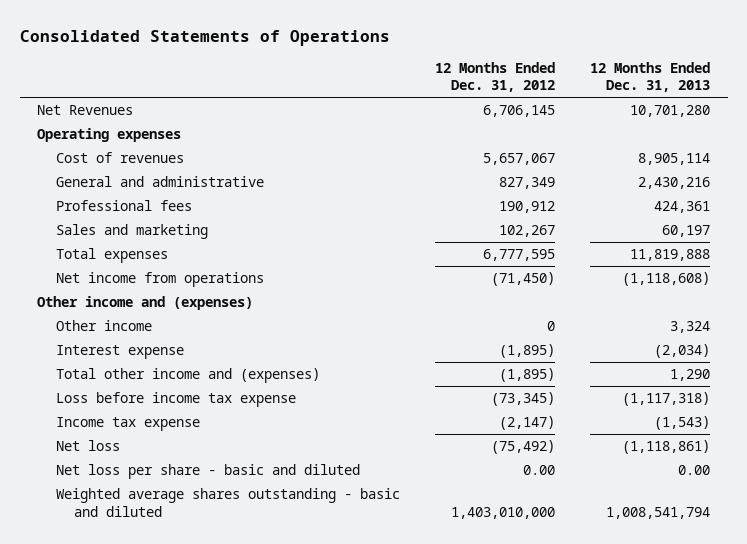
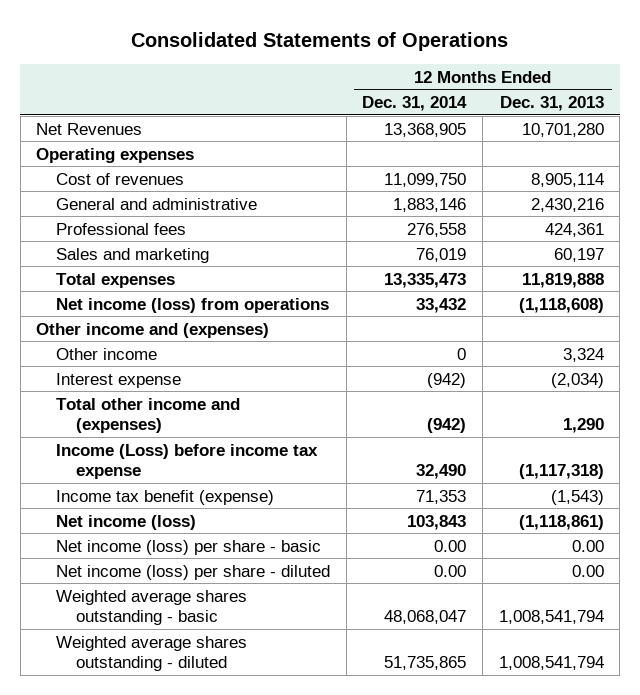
- | 12 Months Ended Dec. 31, 2012 | 12 Months Ended Dec. 31, 2013
+ | 12 Months Ended Dec. 31, 2014 | 12 Months Ended Dec. 31, 2013
- Net income from operations | (71,450) | (1,118,608)
+ Net income (loss) from operations | 33,432 | (1,118,608)
- Loss before income tax expense | (73,345) | (1,117,318)
- Income tax expense | (2,147) | (1,543)
- Net loss | (75,492) | (1,118,861)
- Net loss per share - basic and diluted | 0.00 | 0.00
- Weighted average shares outstanding - basic and diluted | 1,403,010,000 | 1,008,541,794
+ Income (Loss) before income tax expense | 32,490 | (1,117,318)
+ Income tax benefit (expense) | 71,353 | (1,543)
+ Net income (loss) | 103,843 | (1,118,861)
+ Net income (loss) per share - basic | 0.00 | 0.00
+ Net income (loss) per share - diluted | 0.00 | 0.00
+ Weighted average shares outstanding - basic | 48,068,047 | 1,008,541,794
+ Weighted average shares outstanding - diluted | 51,735,865 | 1,008,541,794

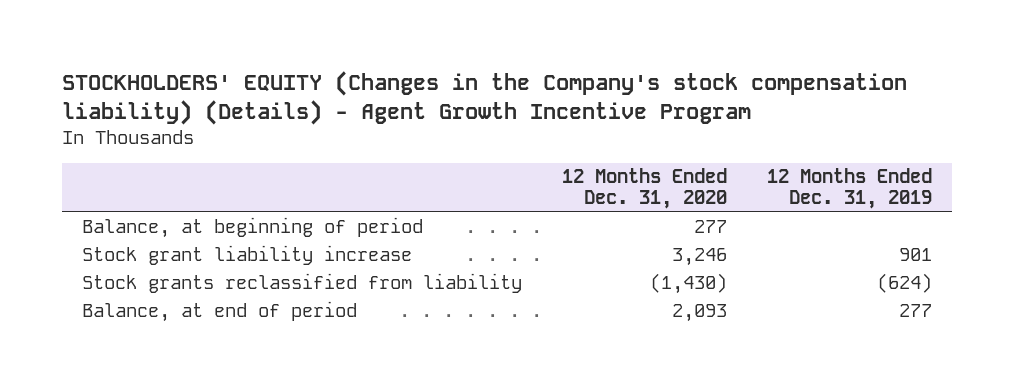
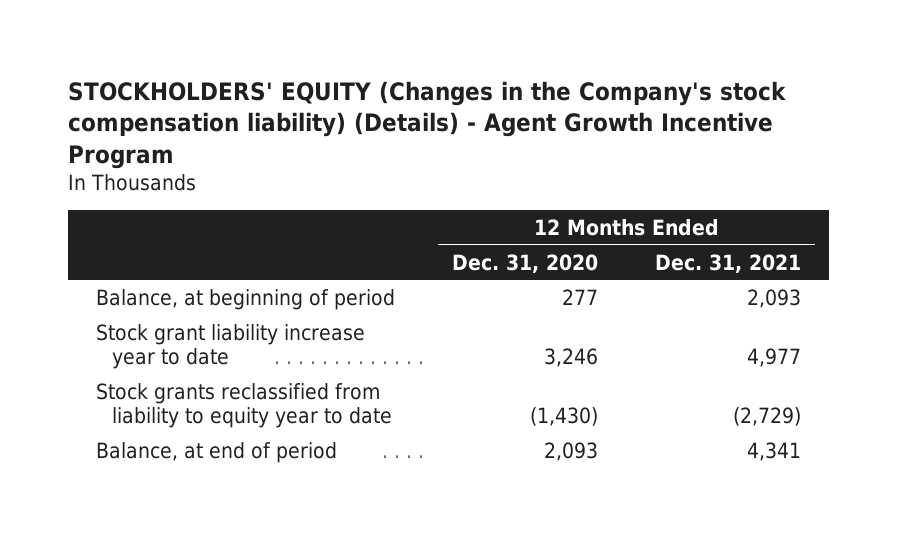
- | 12 Months Ended Dec. 31, 2020 | 12 Months Ended Dec. 31, 2019
+ | 12 Months Ended Dec. 31, 2020 | 12 Months Ended Dec. 31, 2021
- Stock grant liability increase | 3,246 | 901
- Stock grants reclassified from liability | (1,430) | (624)
+ Stock grant liability increase year to date | 3,246 | 4,977
+ Stock grants reclassified from liability to equity year to date | (1,430) | (2,729)

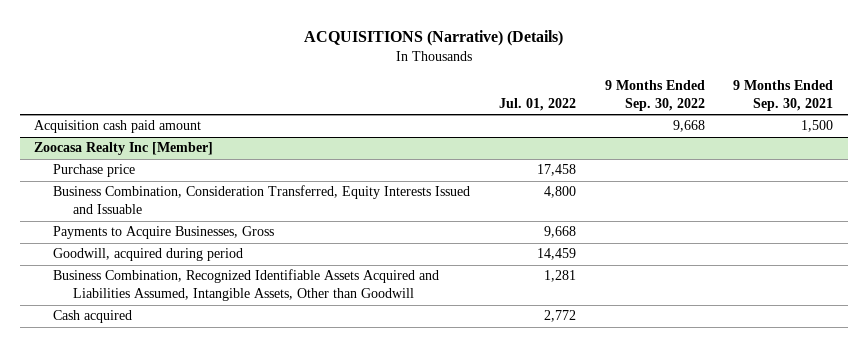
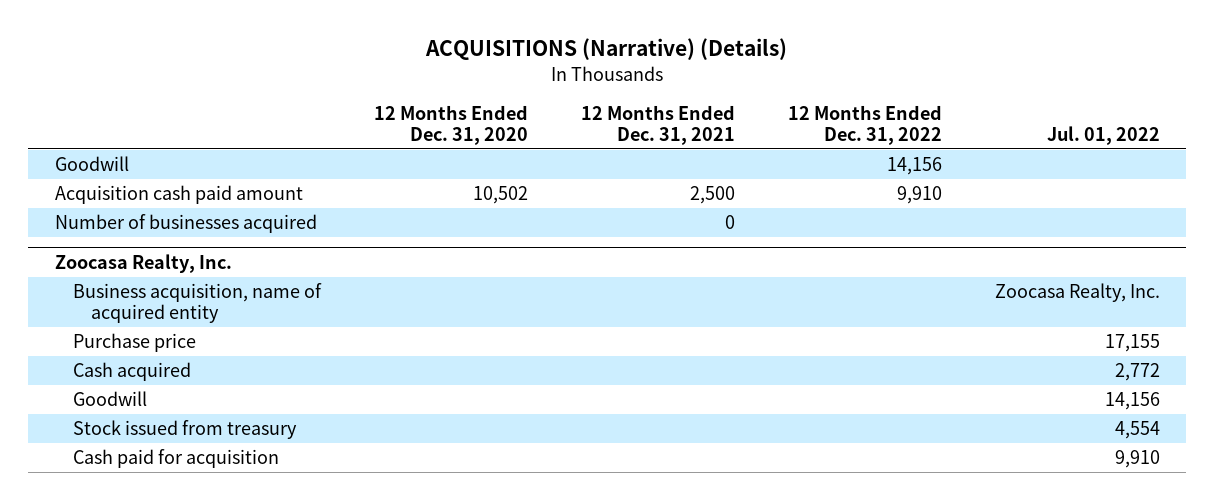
- | Jul. 01, 2022 | 9 Months Ended Sep. 30, 2022 | 9 Months Ended Sep. 30, 2021
+ | 12 Months Ended Dec. 31, 2020 | 12 Months Ended Dec. 31, 2021 | 12 Months Ended Dec. 31, 2022 | Jul. 01, 2022
+ Goodwill | | | 14,156 |
- Zoocasa Realty Inc [Member]
- Purchase price | 17,458 | |
- Business Combination, Consideration Transferred, Equity Interests Issued and Issuable | 4,800 | |
- Payments to Acquire Businesses, Gross | 9,668 | |
- Goodwill, acquired during period | 14,459 | |
- Business Combination, Recognized Identifiable Assets Acquired and Liabilities Assumed, Intangible Assets, Other than Goodwill | 1,281 | |
+ Number of businesses acquired | | 0 | |
+ Zoocasa Realty, Inc.
+ Business acquisition, name of acquired entity | | | | Zoocasa Realty, Inc.
+ Purchase price | | | | 17,155
+ Goodwill | | | | 14,156
+ Stock issued from treasury | | | | 4,554
+ Cash paid for acquisition | | | | 9,910

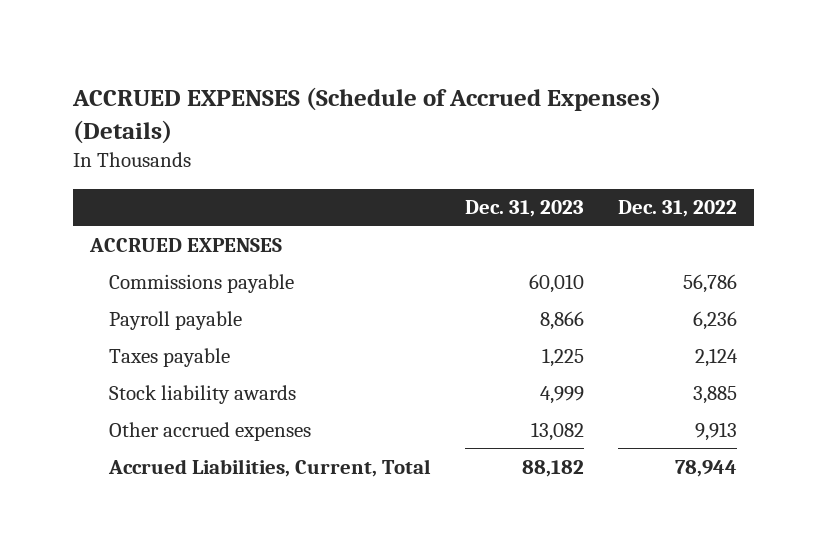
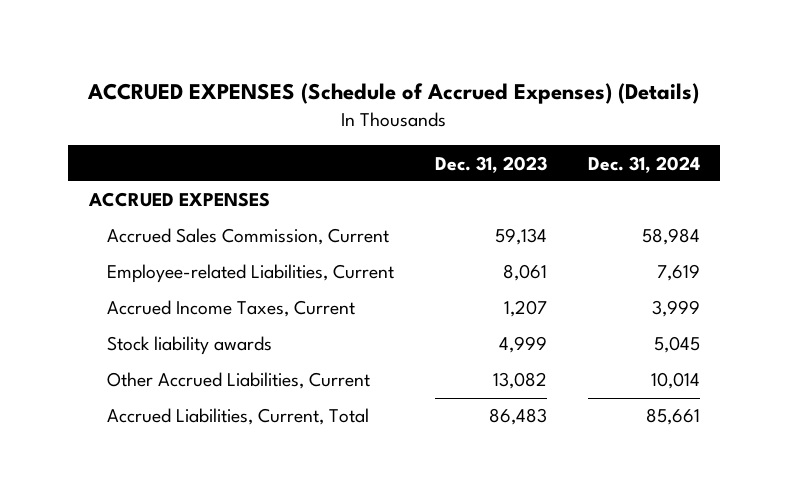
- | Dec. 31, 2023 | Dec. 31, 2022
+ | Dec. 31, 2023 | Dec. 31, 2024
- Commissions payable | 60,010 | 56,786
- Payroll payable | 8,866 | 6,236
- Taxes payable | 1,225 | 2,124
+ Accrued Sales Commission, Current | 59,134 | 58,984
+ Employee-related Liabilities, Current | 8,061 | 7,619
+ Accrued Income Taxes, Current | 1,207 | 3,999
- Other accrued expenses | 13,082 | 9,913
- Accrued Liabilities, Current, Total | 88,182 | 78,944
+ Other Accrued Liabilities, Current | 13,082 | 10,014
+ Accrued Liabilities, Current, Total | 86,483 | 85,661

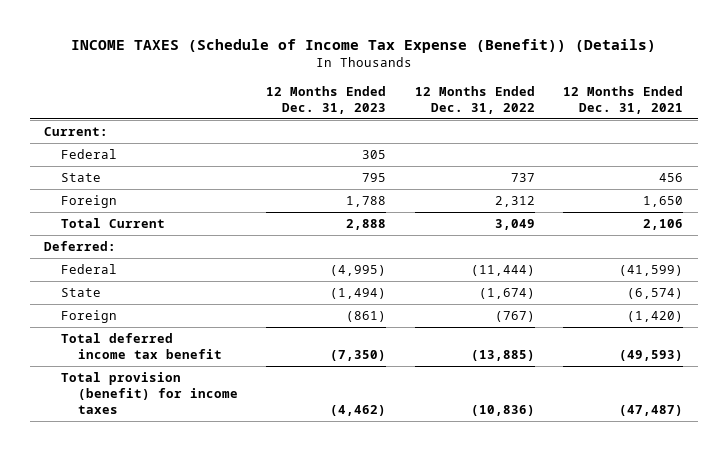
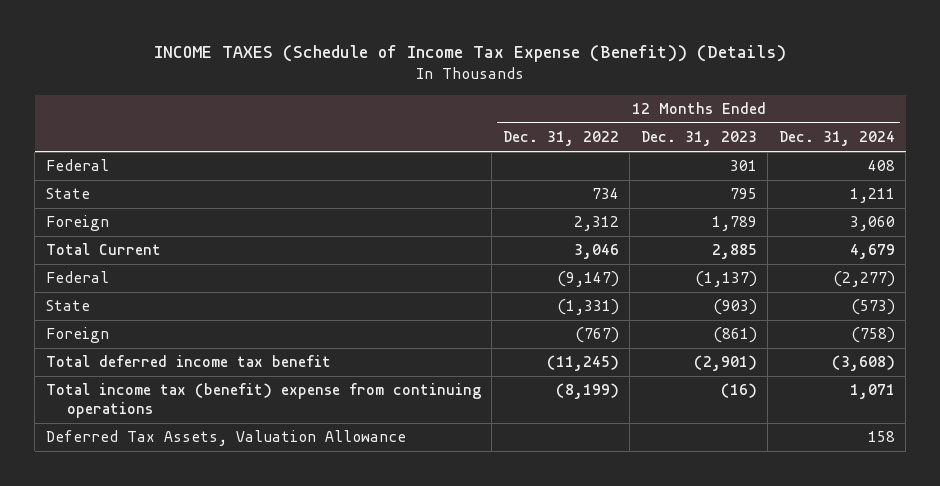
- | 12 Months Ended Dec. 31, 2023 | 12 Months Ended Dec. 31, 2022 | 12 Months Ended Dec. 31, 2021
+ | 12 Months Ended Dec. 31, 2022 | 12 Months Ended Dec. 31, 2023 | 12 Months Ended Dec. 31, 2024
- Current:
- Federal | 305 | |
- State | 795 | 737 | 456
- Foreign | 1,788 | 2,312 | 1,650
- Total Current | 2,888 | 3,049 | 2,106
- Deferred:
- Federal | (4,995) | (11,444) | (41,599)
- State | (1,494) | (1,674) | (6,574)
+ Federal | | 301 | 408
+ State | 734 | 795 | 1,211
+ Foreign | 2,312 | 1,789 | 3,060
+ Total Current | 3,046 | 2,885 | 4,679
+ Federal | (9,147) | (1,137) | (2,277)
+ State | (1,331) | (903) | (573)
- Total deferred income tax benefit | (7,350) | (13,885) | (49,593)
- Total provision (benefit) for income taxes | (4,462) | (10,836) | (47,487)
+ Total deferred income tax benefit | (11,245) | (2,901) | (3,608)
+ Total income tax (benefit) expense from continuing operations | (8,199) | (16) | 1,071
+ Deferred Tax Assets, Valuation Allowance | | | 158

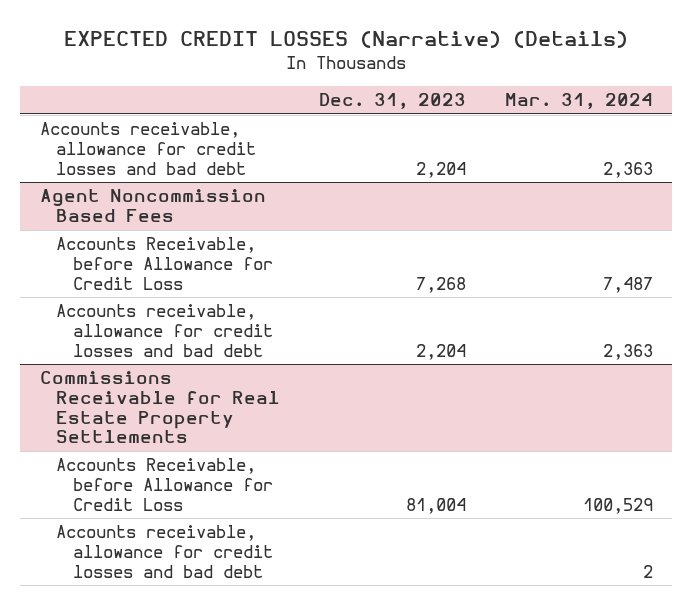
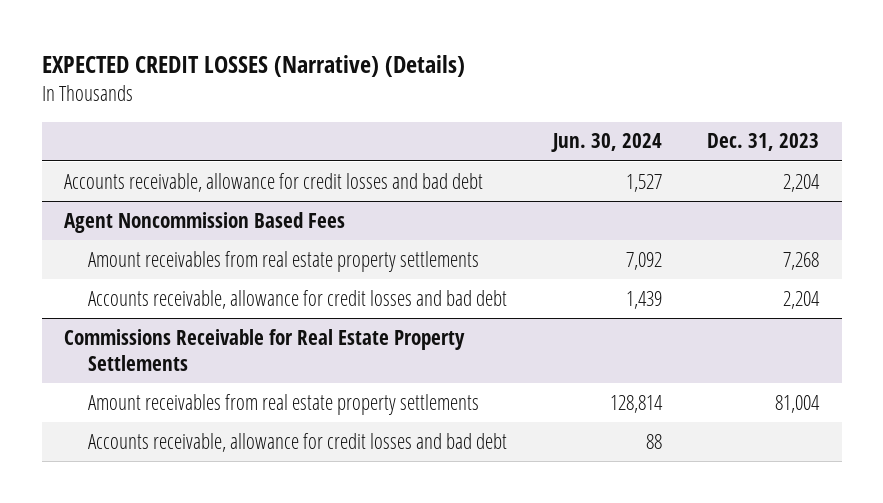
- | Dec. 31, 2023 | Mar. 31, 2024
+ | Jun. 30, 2024 | Dec. 31, 2023
@ Agent Noncommission Based Fees
- Accounts Receivable, before Allowance for Credit Loss | 7,268 | 7,487
+ Amount receivables from real estate property settlements | 7,092 | 7,268
@ Commissions Receivable for Real Estate Property Settlements
- Accounts Receivable, before Allowance for Credit Loss | 81,004 | 100,529
+ Amount receivables from real estate property settlements | 128,814 | 81,004

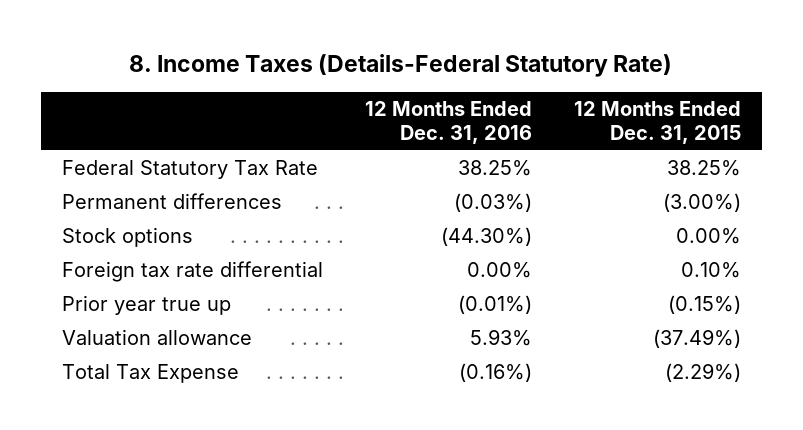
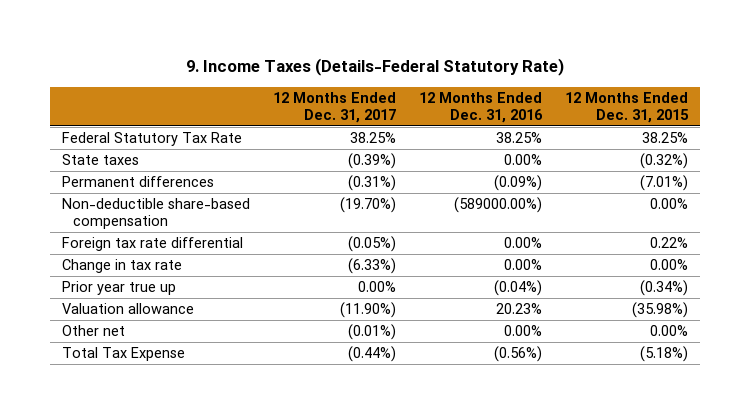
- 8. Income Taxes (Details-Federal Statutory Rate)
+ 9. Income Taxes (Details-Federal Statutory Rate)
- | 12 Months Ended Dec. 31, 2016 | 12 Months Ended Dec. 31, 2015
+ | 12 Months Ended Dec. 31, 2017 | 12 Months Ended Dec. 31, 2016 | 12 Months Ended Dec. 31, 2015
- Permanent differences | (0.03%) | (3.00%)
- Stock options | (44.30%) | 0.00%
- Foreign tax rate differential | 0.00% | 0.10%
- Prior year true up | (0.01%) | (0.15%)
- Valuation allowance | 5.93% | (37.49%)
- Total Tax Expense | (0.16%) | (2.29%)
+ State taxes | (0.39%) | 0.00% | (0.32%)
+ Permanent differences | (0.31%) | (0.09%) | (7.01%)
+ Non-deductible share-based compensation | (19.70%) | (589000.00%) | 0.00%
+ Foreign tax rate differential | (0.05%) | 0.00% | 0.22%
+ Change in tax rate | (6.33%) | 0.00% | 0.00%
+ Prior year true up | 0.00% | (0.04%) | (0.34%)
+ Valuation allowance | (11.90%) | 20.23% | (35.98%)
+ Other net | (0.01%) | 0.00% | 0.00%
+ Total Tax Expense | (0.44%) | (0.56%) | (5.18%)

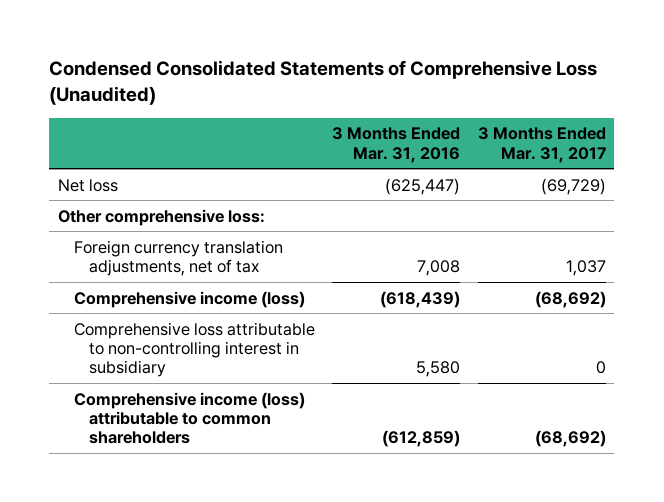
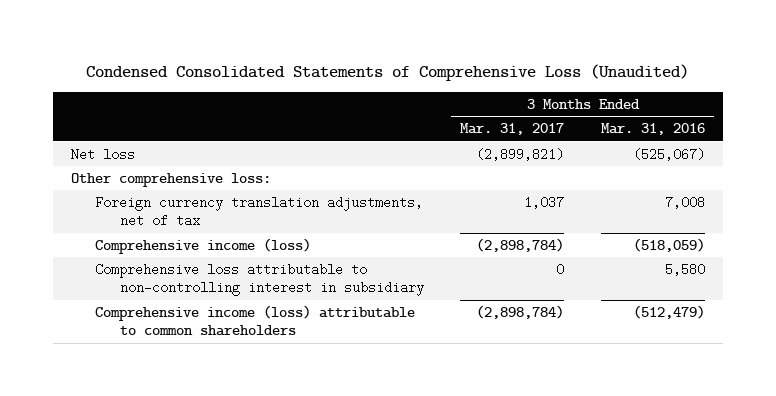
- | 3 Months Ended Mar. 31, 2016 | 3 Months Ended Mar. 31, 2017
+ | 3 Months Ended Mar. 31, 2017 | 3 Months Ended Mar. 31, 2016
- Net loss | (625,447) | (69,729)
+ Net loss | (2,899,821) | (525,067)
- Comprehensive income (loss) | (618,439) | (68,692)
+ Comprehensive income (loss) | (2,898,784) | (518,059)
- Comprehensive income (loss) attributable to common shareholders | (612,859) | (68,692)
+ Comprehensive income (loss) attributable to common shareholders | (2,898,784) | (512,479)

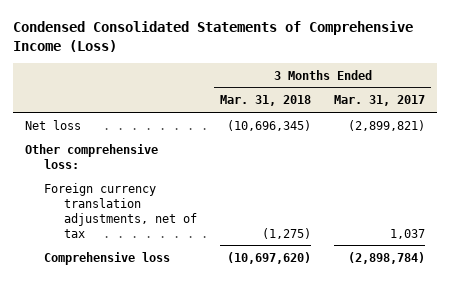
- Condensed Consolidated Statements of Comprehensive Loss (Unaudited)
+ Condensed Consolidated Statements of Comprehensive Income (Loss)
- | 3 Months Ended Mar. 31, 2017 | 3 Months Ended Mar. 31, 2016
+ | 3 Months Ended Mar. 31, 2018 | 3 Months Ended Mar. 31, 2017
- Comprehensive income (loss) | (2,898,784) | (518,059)
- Comprehensive loss attributable to non-controlling interest in subsidiary | 0 | 5,580
- Comprehensive income (loss) attributable to common shareholders | (2,898,784) | (512,479)
+ Comprehensive loss | (10,697,620) | (2,898,784)

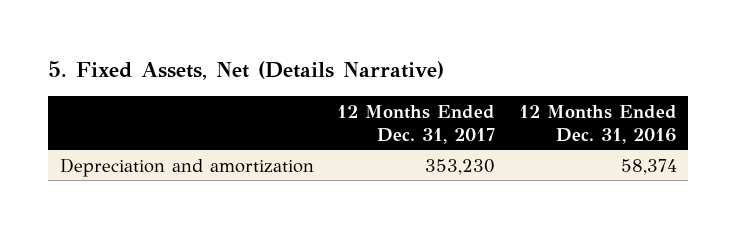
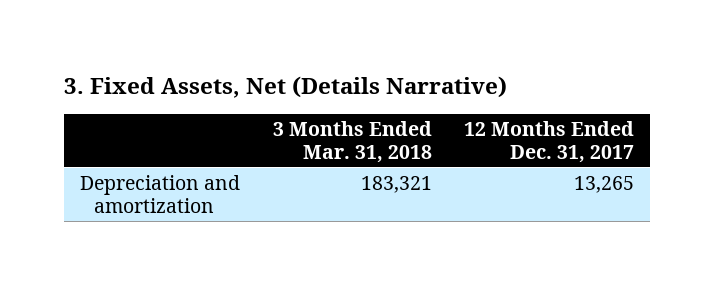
- 5. Fixed Assets, Net (Details Narrative)
+ 3. Fixed Assets, Net (Details Narrative)
- | 12 Months Ended Dec. 31, 2017 | 12 Months Ended Dec. 31, 2016
+ | 3 Months Ended Mar. 31, 2018 | 12 Months Ended Dec. 31, 2017
- Depreciation and amortization | 353,230 | 58,374
+ Depreciation and amortization | 183,321 | 13,265

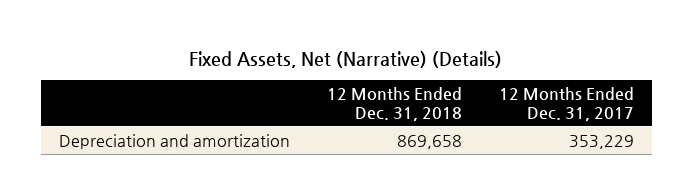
- 3. Fixed Assets, Net (Details Narrative)
+ Fixed Assets, Net (Narrative) (Details)
- | 3 Months Ended Mar. 31, 2018 | 12 Months Ended Dec. 31, 2017
+ | 12 Months Ended Dec. 31, 2018 | 12 Months Ended Dec. 31, 2017
- Depreciation and amortization | 183,321 | 13,265
+ Depreciation and amortization | 869,658 | 353,229

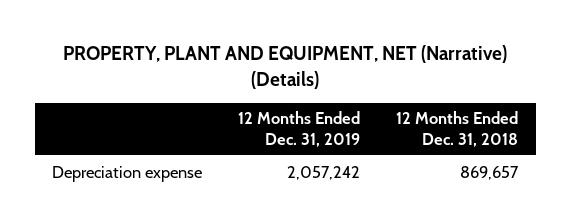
- Fixed Assets, Net (Narrative) (Details)
+ PROPERTY, PLANT AND EQUIPMENT, NET (Narrative) (Details)
- | 12 Months Ended Dec. 31, 2018 | 12 Months Ended Dec. 31, 2017
+ | 12 Months Ended Dec. 31, 2019 | 12 Months Ended Dec. 31, 2018
- Depreciation and amortization | 869,658 | 353,229
+ Depreciation expense | 2,057,242 | 869,657

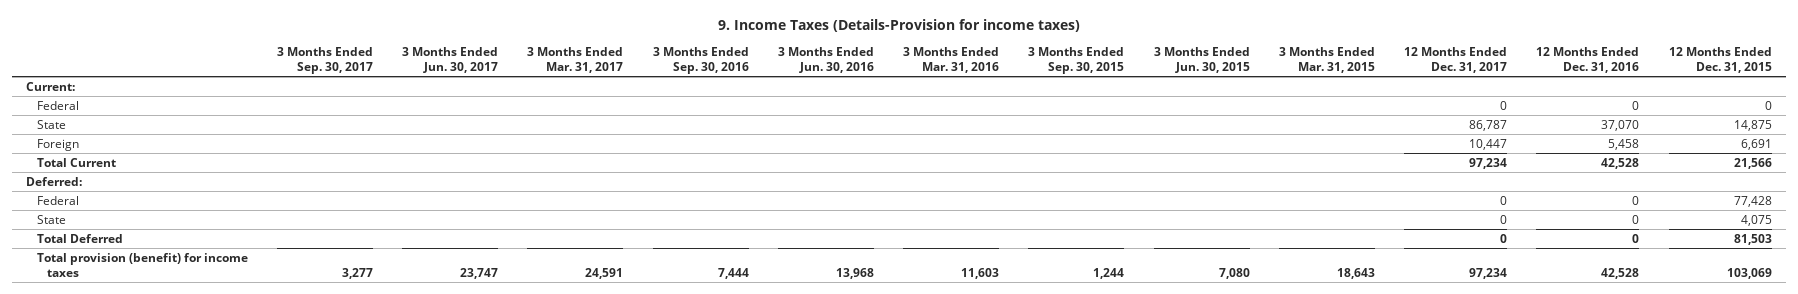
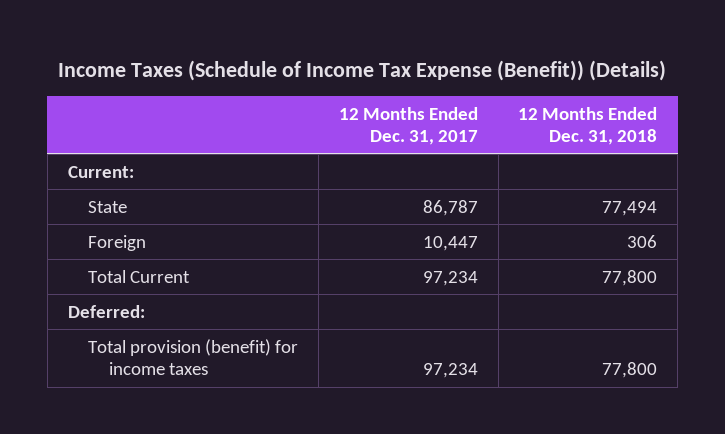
- 9. Income Taxes (Details-Provision for income taxes)
+ Income Taxes (Schedule of Income Tax Expense (Benefit)) (Details)
- | 3 Months Ended Sep. 30, 2017 | 3 Months Ended Jun. 30, 2017 | 3 Months Ended Mar. 31, 2017 | 3 Months Ended Sep. 30, 2016 | 3 Months Ended Jun. 30, 2016 | 3 Months Ended Mar. 31, 2016 | 3 Months Ended Sep. 30, 2015 | 3 Months Ended Jun. 30, 2015 | 3 Months Ended Mar. 31, 2015 | 12 Months Ended Dec. 31, 2017 | 12 Months Ended Dec. 31, 2016 | 12 Months Ended Dec. 31, 2015
+ | 12 Months Ended Dec. 31, 2017 | 12 Months Ended Dec. 31, 2018
- Federal | | | | | | | | | | 0 | 0 | 0
- Federal | | | | | | | | | | 0 | 0 | 77,428
- State | | | | | | | | | | 0 | 0 | 4,075
- Total Deferred | | | | | | | | | | 0 | 0 | 81,503

